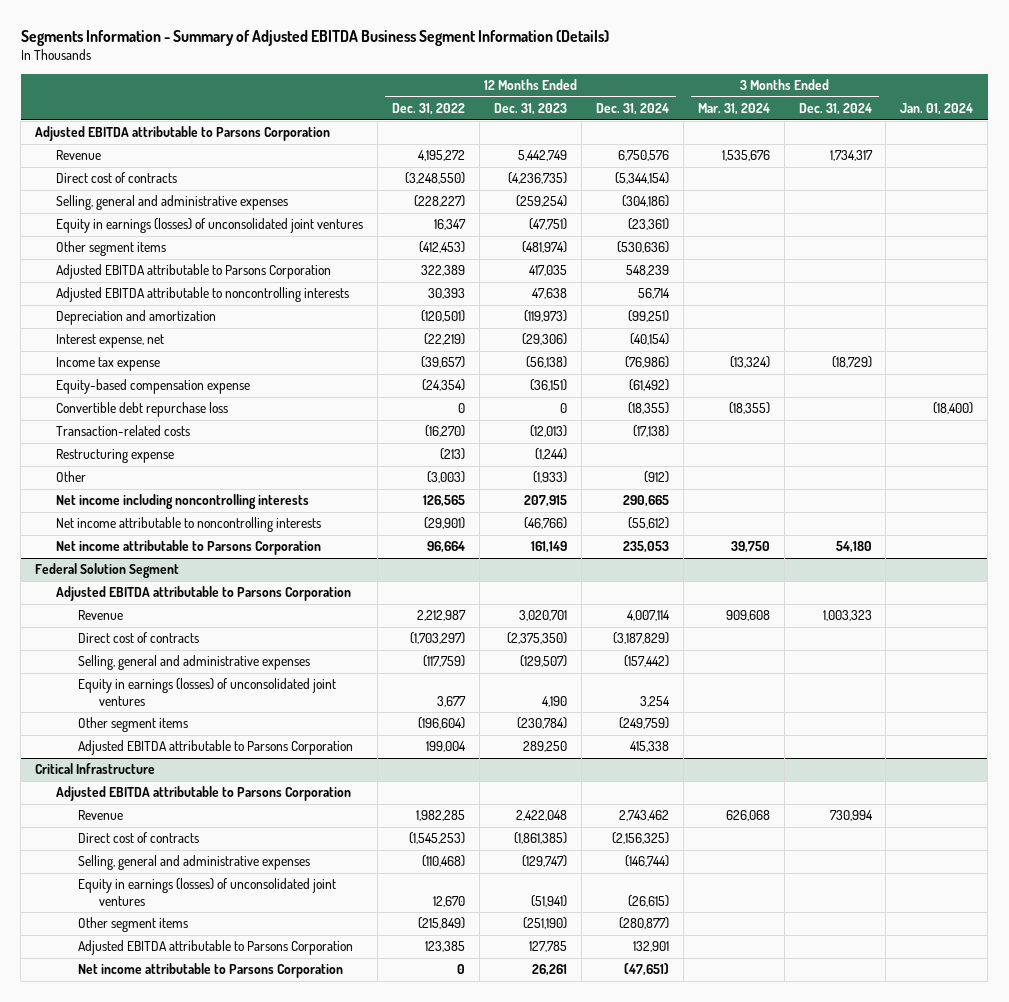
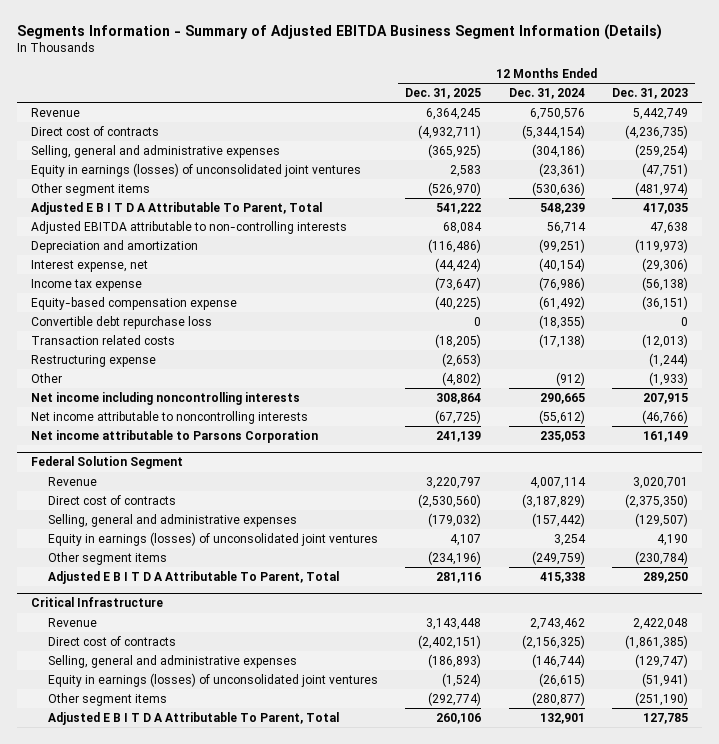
- | 12 Months Ended Dec. 31, 2022 | 12 Months Ended Dec. 31, 2023 | 12 Months Ended Dec. 31, 2024 | 3 Months Ended Mar. 31, 2024 | 3 Months Ended Dec. 31, 2024 | Jan. 01, 2024
+ | 12 Months Ended Dec. 31, 2025 | 12 Months Ended Dec. 31, 2024 | 12 Months Ended Dec. 31, 2023
- Adjusted EBITDA attributable to Parsons Corporation
- Adjusted EBITDA attributable to Parsons Corporation | 322,389 | 417,035 | 548,239 | | |
- Adjusted EBITDA attributable to noncontrolling interests | 30,393 | 47,638 | 56,714 | | |
+ Adjusted E B I T D A Attributable To Parent, Total | 541,222 | 548,239 | 417,035
+ Adjusted EBITDA attributable to non-controlling interests | 68,084 | 56,714 | 47,638
- Transaction-related costs | (16,270) | (12,013) | (17,138) | | |
+ Transaction related costs | (18,205) | (17,138) | (12,013)
@ Federal Solution Segment
- Adjusted EBITDA attributable to Parsons Corporation
- Adjusted EBITDA attributable to Parsons Corporation | 199,004 | 289,250 | 415,338 | | |
+ Adjusted E B I T D A Attributable To Parent, Total | 281,116 | 415,338 | 289,250
@ Critical Infrastructure
- Adjusted EBITDA attributable to Parsons Corporation
- Adjusted EBITDA attributable to Parsons Corporation | 123,385 | 127,785 | 132,901 | | |
- Net income attributable to Parsons Corporation | 0 | 26,261 | (47,651) | | |
+ Adjusted E B I T D A Attributable To Parent, Total | 260,106 | 132,901 | 127,785

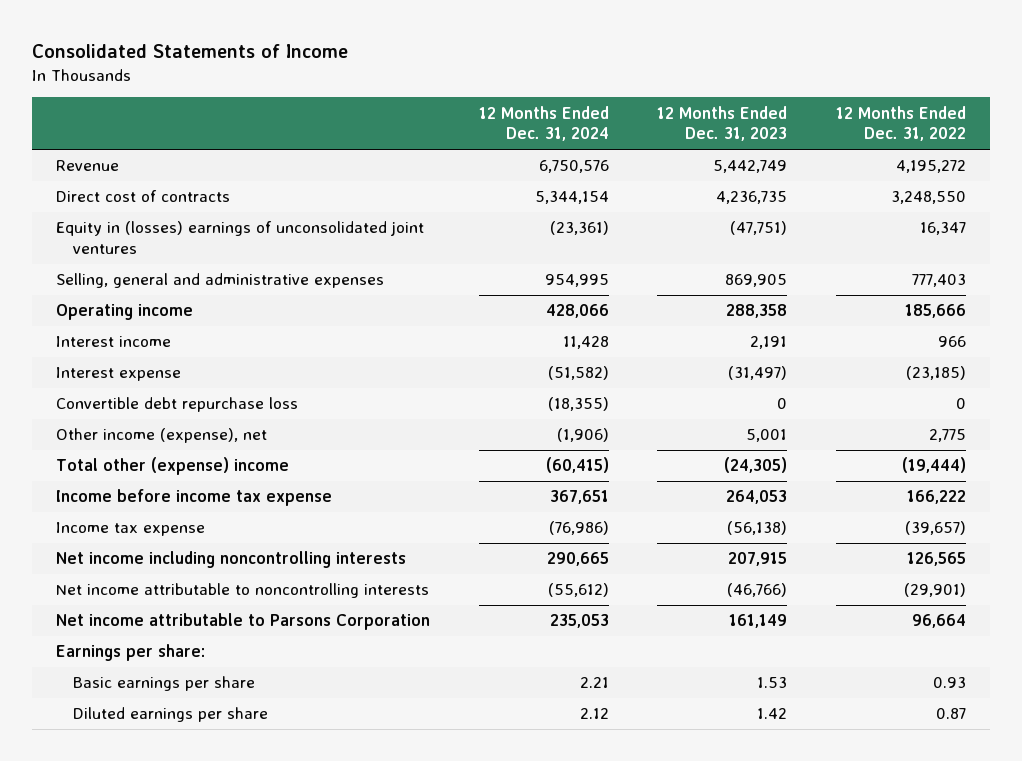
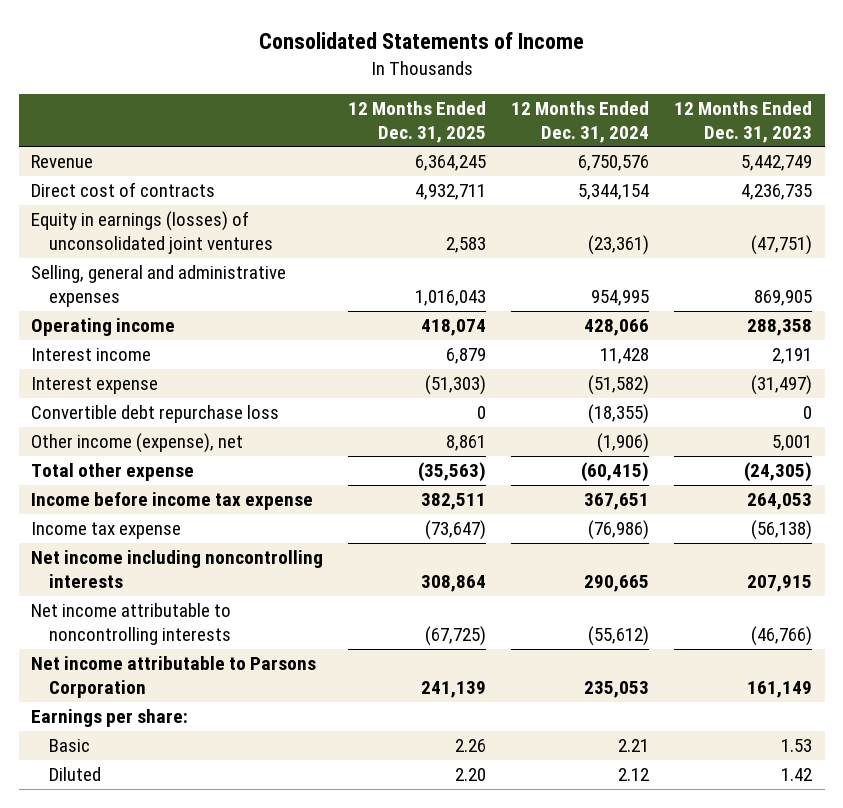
- | 12 Months Ended Dec. 31, 2024 | 12 Months Ended Dec. 31, 2023 | 12 Months Ended Dec. 31, 2022
+ | 12 Months Ended Dec. 31, 2025 | 12 Months Ended Dec. 31, 2024 | 12 Months Ended Dec. 31, 2023
- Equity in (losses) earnings of unconsolidated joint ventures | (23,361) | (47,751) | 16,347
+ Equity in earnings (losses) of unconsolidated joint ventures | 2,583 | (23,361) | (47,751)
- Total other (expense) income | (60,415) | (24,305) | (19,444)
+ Total other expense | (35,563) | (60,415) | (24,305)
- Basic earnings per share | 2.21 | 1.53 | 0.93
- Diluted earnings per share | 2.12 | 1.42 | 0.87
+ Basic | 2.26 | 2.21 | 1.53
+ Diluted | 2.20 | 2.12 | 1.42

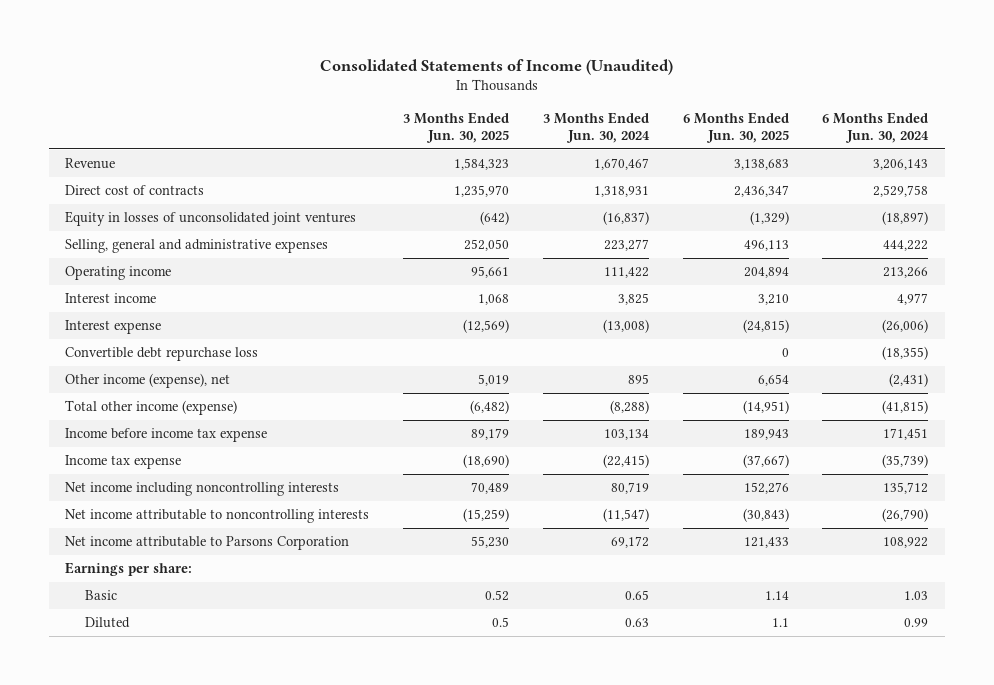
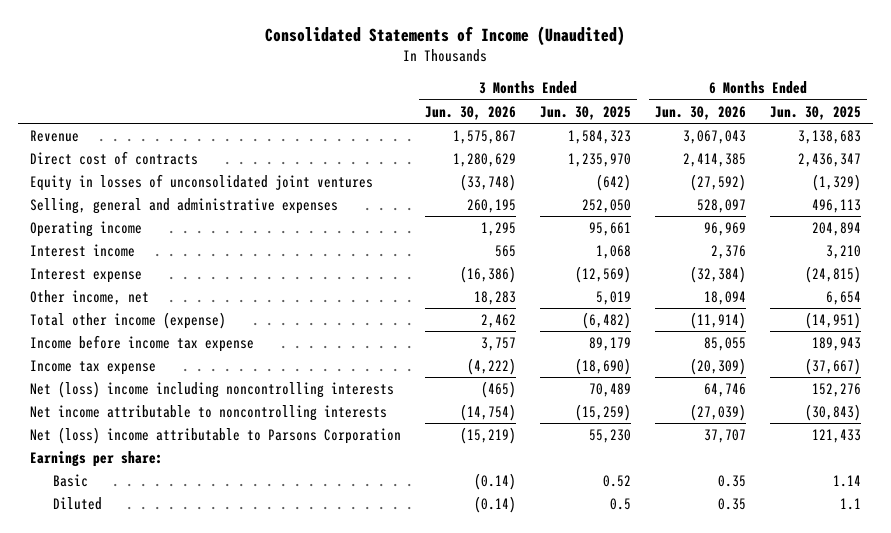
- | 3 Months Ended Jun. 30, 2025 | 3 Months Ended Jun. 30, 2024 | 6 Months Ended Jun. 30, 2025 | 6 Months Ended Jun. 30, 2024
+ | 3 Months Ended Jun. 30, 2026 | 3 Months Ended Jun. 30, 2025 | 6 Months Ended Jun. 30, 2026 | 6 Months Ended Jun. 30, 2025
- Convertible debt repurchase loss | | | 0 | (18,355)
- Other income (expense), net | 5,019 | 895 | 6,654 | (2,431)
+ Other income, net | 18,283 | 5,019 | 18,094 | 6,654
- Net income including noncontrolling interests | 70,489 | 80,719 | 152,276 | 135,712
+ Net (loss) income including noncontrolling interests | (465) | 70,489 | 64,746 | 152,276
- Net income attributable to Parsons Corporation | 55,230 | 69,172 | 121,433 | 108,922
+ Net (loss) income attributable to Parsons Corporation | (15,219) | 55,230 | 37,707 | 121,433

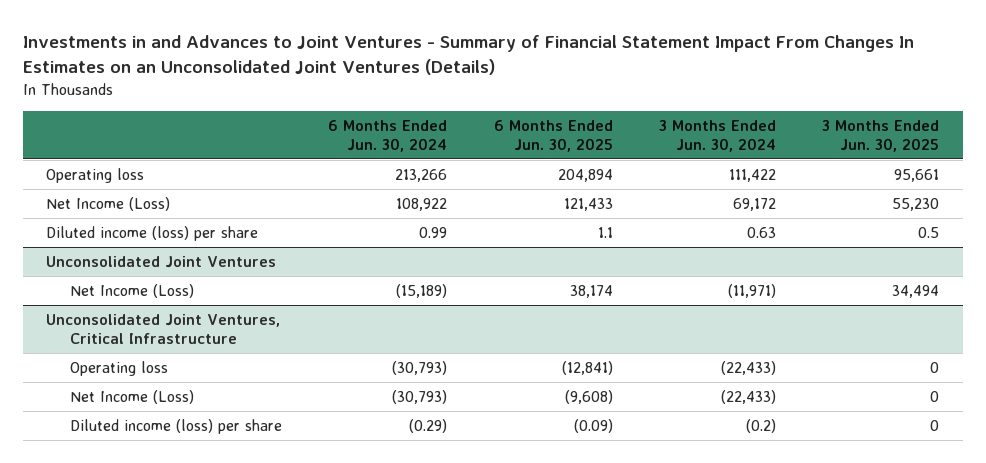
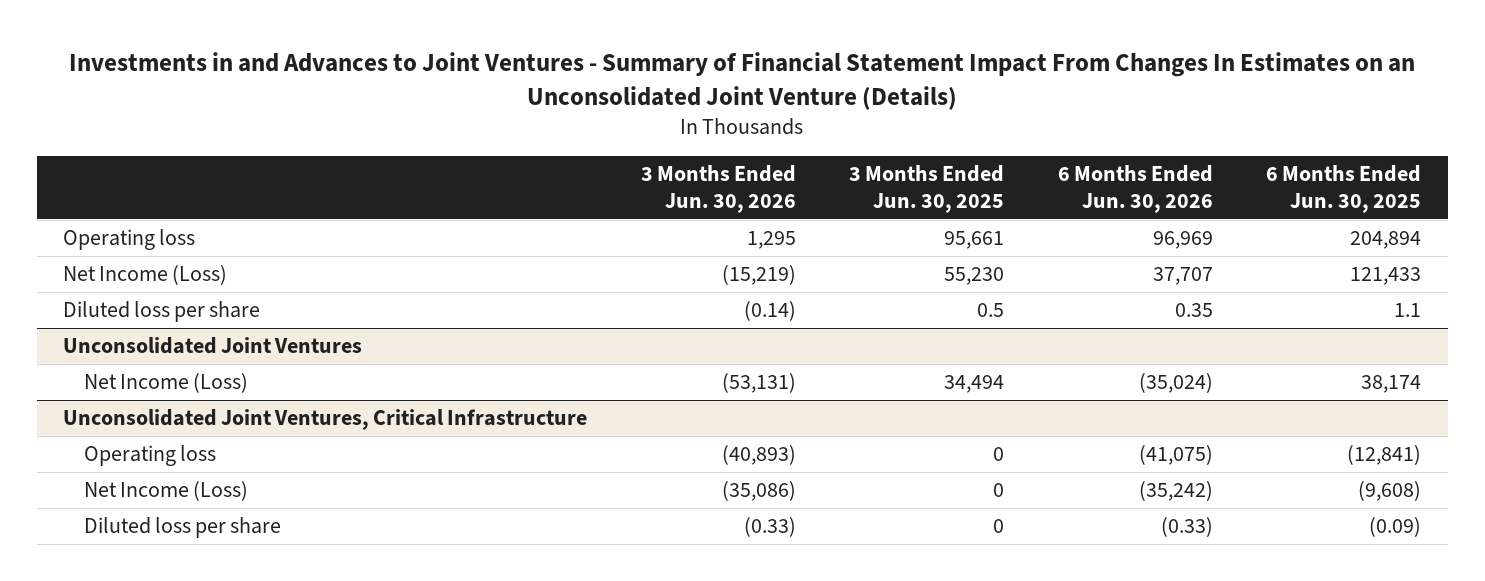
- Investments in and Advances to Joint Ventures - Summary of Financial Statement Impact From Changes In Estimates on an Unconsolidated Joint Ventures (Details)
+ Investments in and Advances to Joint Ventures - Summary of Financial Statement Impact From Changes In Estimates on an Unconsolidated Joint Venture (Details)
- | 6 Months Ended Jun. 30, 2024 | 6 Months Ended Jun. 30, 2025 | 3 Months Ended Jun. 30, 2024 | 3 Months Ended Jun. 30, 2025
+ | 3 Months Ended Jun. 30, 2026 | 3 Months Ended Jun. 30, 2025 | 6 Months Ended Jun. 30, 2026 | 6 Months Ended Jun. 30, 2025
- Diluted income (loss) per share | 0.99 | 1.1 | 0.63 | 0.5
+ Diluted loss per share | (0.14) | 0.5 | 0.35 | 1.1
@ Unconsolidated Joint Ventures, Critical Infrastructure
- Diluted income (loss) per share | (0.29) | (0.09) | (0.2) | 0
+ Diluted loss per share | (0.33) | 0 | (0.33) | (0.09)

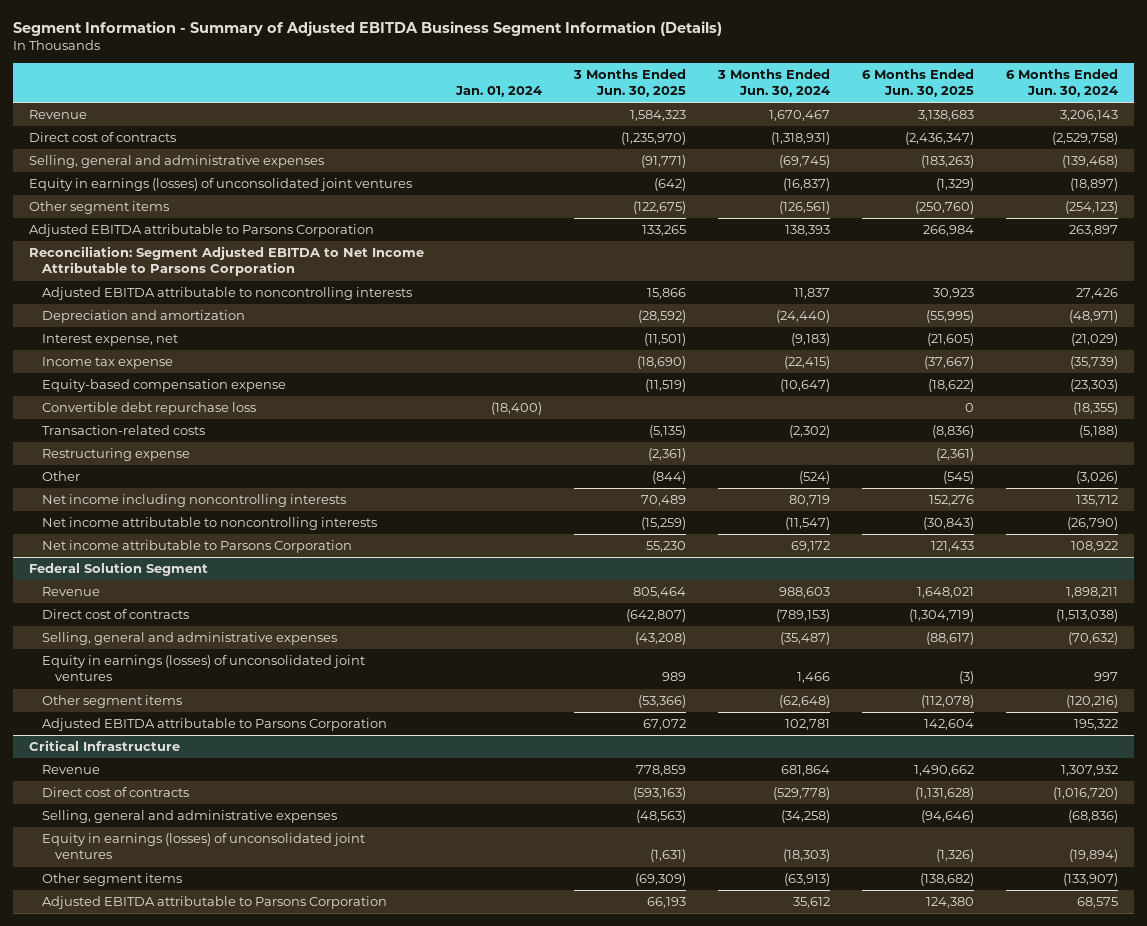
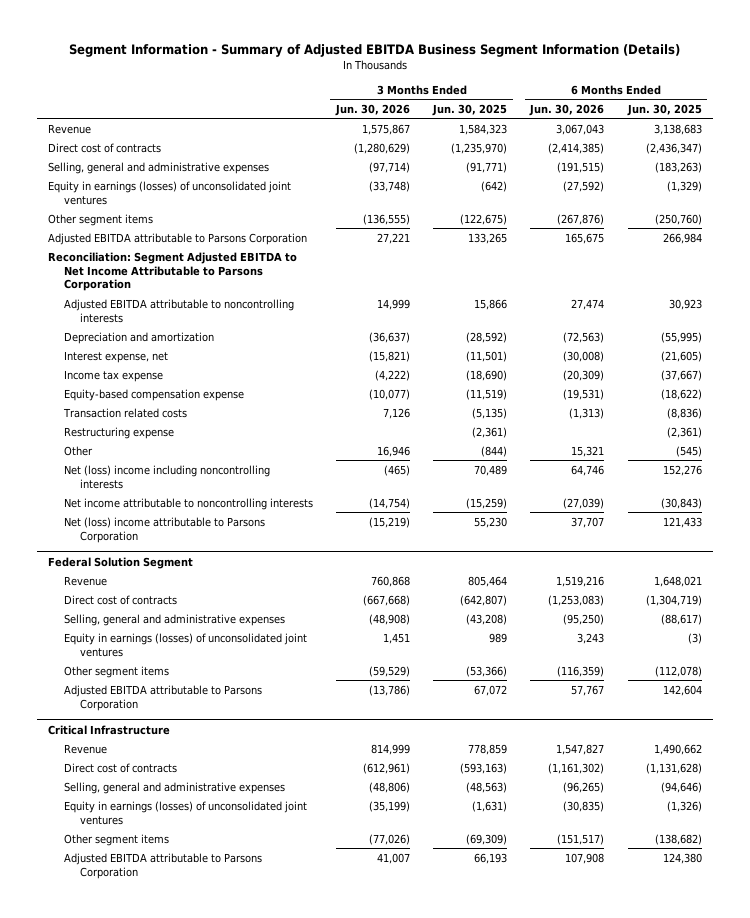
- | Jan. 01, 2024 | 3 Months Ended Jun. 30, 2025 | 3 Months Ended Jun. 30, 2024 | 6 Months Ended Jun. 30, 2025 | 6 Months Ended Jun. 30, 2024
+ | 3 Months Ended Jun. 30, 2026 | 3 Months Ended Jun. 30, 2025 | 6 Months Ended Jun. 30, 2026 | 6 Months Ended Jun. 30, 2025
- Convertible debt repurchase loss | (18,400) | | | 0 | (18,355)
- Transaction-related costs | | (5,135) | (2,302) | (8,836) | (5,188)
+ Transaction related costs | 7,126 | (5,135) | (1,313) | (8,836)
- Net income including noncontrolling interests | | 70,489 | 80,719 | 152,276 | 135,712
+ Net (loss) income including noncontrolling interests | (465) | 70,489 | 64,746 | 152,276
- Net income attributable to Parsons Corporation | | 55,230 | 69,172 | 121,433 | 108,922
+ Net (loss) income attributable to Parsons Corporation | (15,219) | 55,230 | 37,707 | 121,433

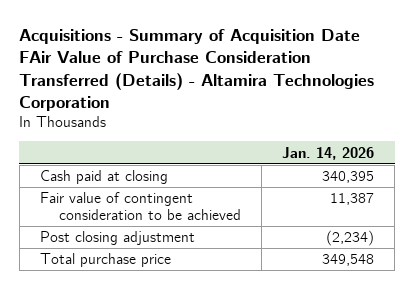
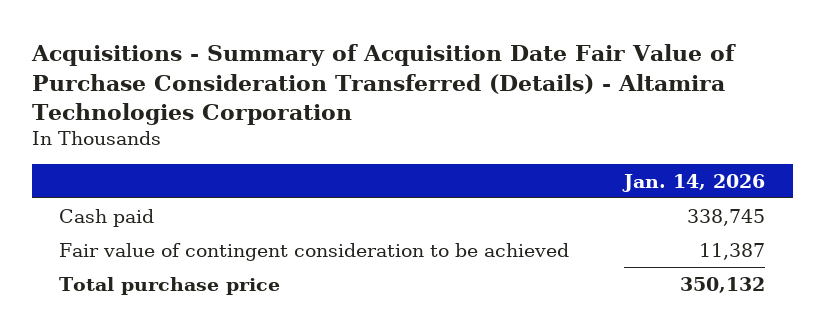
- Acquisitions - Summary of Acquisition Date FAir Value of Purchase Consideration Transferred (Details) - Altamira Technologies Corporation
+ Acquisitions - Summary of Acquisition Date Fair Value of Purchase Consideration Transferred (Details) - Altamira Technologies Corporation
- Cash paid at closing | 340,395
+ Cash paid | 338,745
- Post closing adjustment | (2,234)
- Total purchase price | 349,548
+ Total purchase price | 350,132

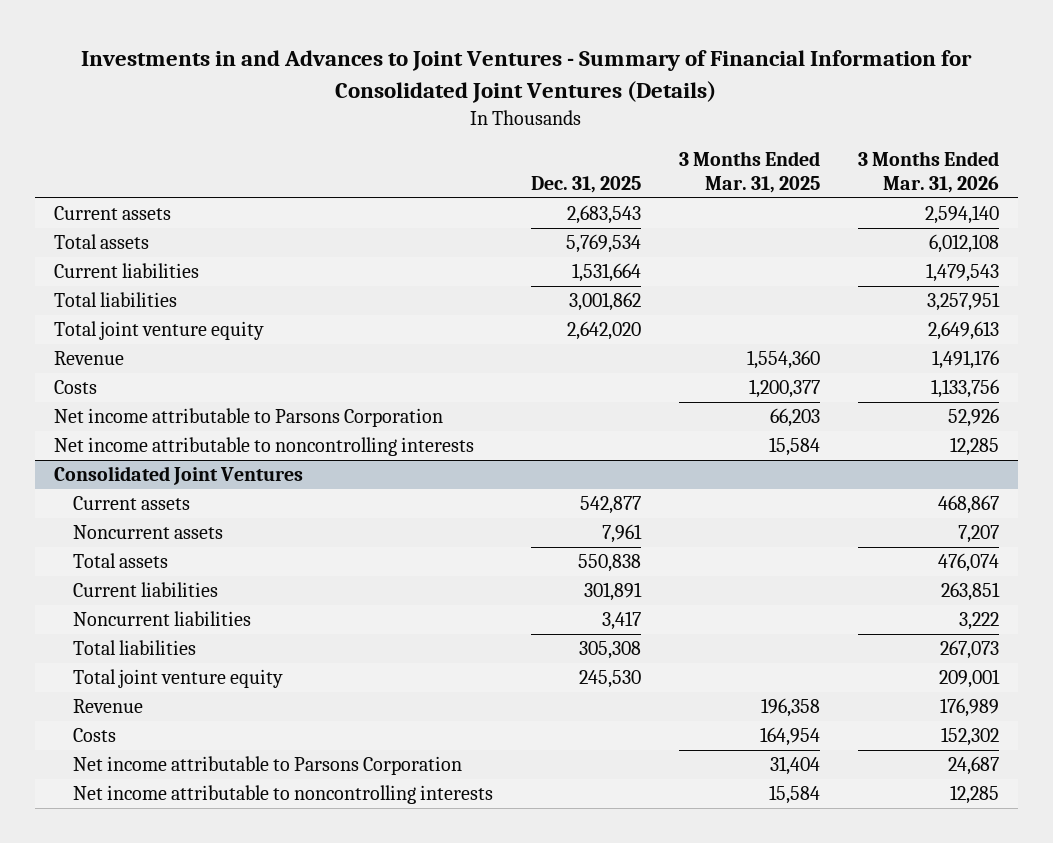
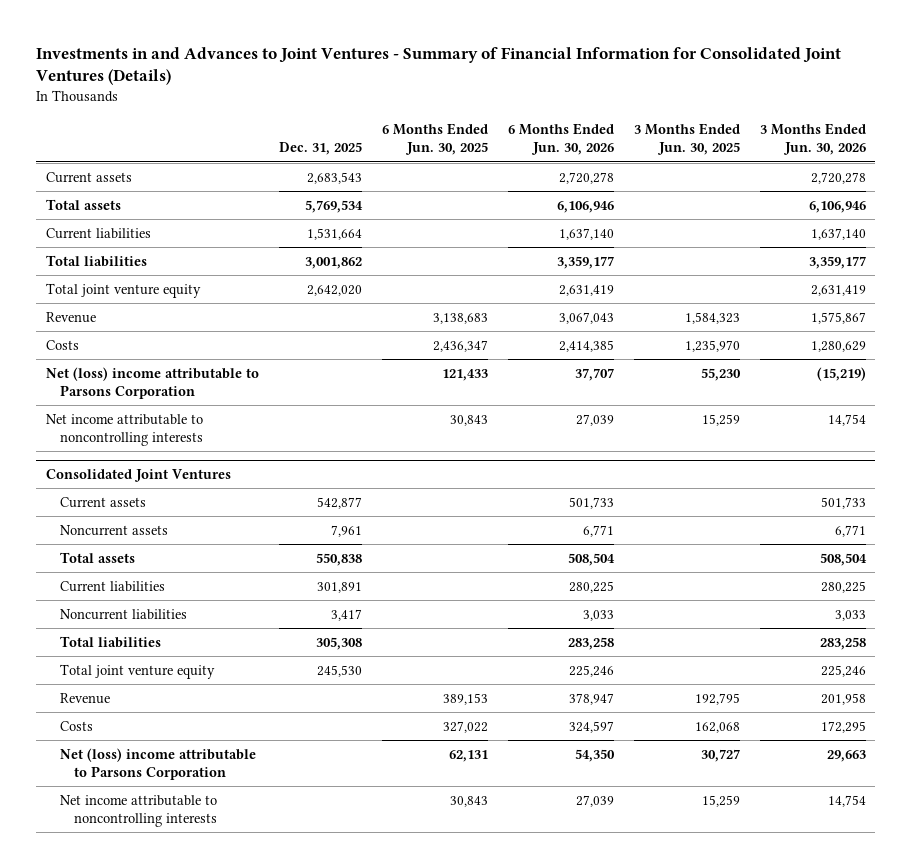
- | Dec. 31, 2025 | 3 Months Ended Mar. 31, 2025 | 3 Months Ended Mar. 31, 2026
+ | Dec. 31, 2025 | 6 Months Ended Jun. 30, 2025 | 6 Months Ended Jun. 30, 2026 | 3 Months Ended Jun. 30, 2025 | 3 Months Ended Jun. 30, 2026
- Net income attributable to Parsons Corporation | | 66,203 | 52,926
+ Net (loss) income attributable to Parsons Corporation | | 121,433 | 37,707 | 55,230 | (15,219)
@ Consolidated Joint Ventures
- Net income attributable to Parsons Corporation | | 31,404 | 24,687
+ Net (loss) income attributable to Parsons Corporation | | 62,131 | 54,350 | 30,727 | 29,663

